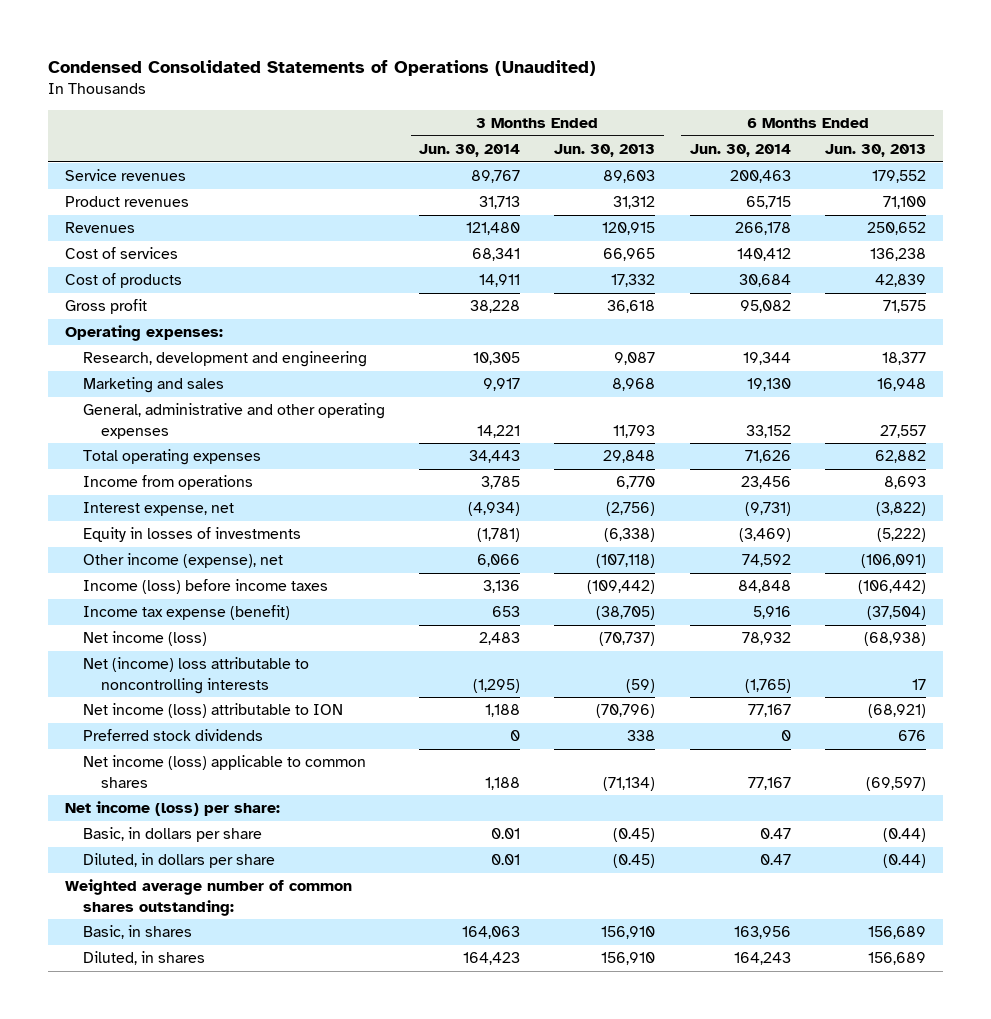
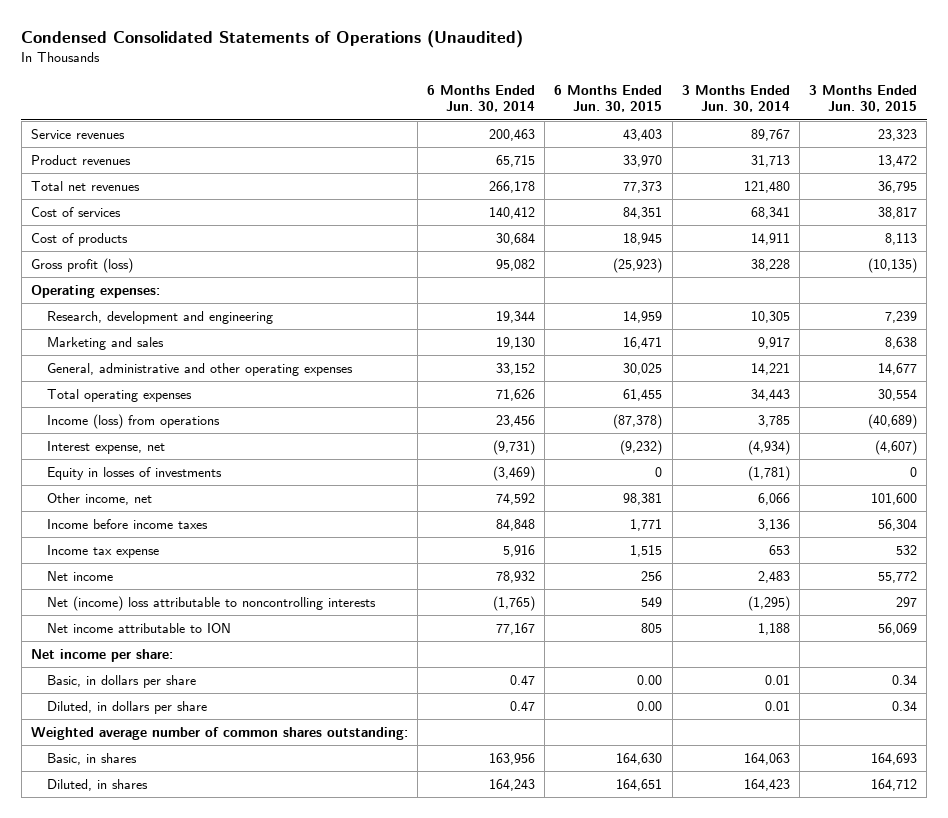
- | 3 Months Ended Jun. 30, 2014 | 3 Months Ended Jun. 30, 2013 | 6 Months Ended Jun. 30, 2014 | 6 Months Ended Jun. 30, 2013
+ | 6 Months Ended Jun. 30, 2014 | 6 Months Ended Jun. 30, 2015 | 3 Months Ended Jun. 30, 2014 | 3 Months Ended Jun. 30, 2015
- Revenues | 121,480 | 120,915 | 266,178 | 250,652
+ Total net revenues | 266,178 | 77,373 | 121,480 | 36,795
- Gross profit | 38,228 | 36,618 | 95,082 | 71,575
+ Gross profit (loss) | 95,082 | (25,923) | 38,228 | (10,135)
- Income from operations | 3,785 | 6,770 | 23,456 | 8,693
+ Income (loss) from operations | 23,456 | (87,378) | 3,785 | (40,689)
- Other income (expense), net | 6,066 | (107,118) | 74,592 | (106,091)
- Income (loss) before income taxes | 3,136 | (109,442) | 84,848 | (106,442)
- Income tax expense (benefit) | 653 | (38,705) | 5,916 | (37,504)
- Net income (loss) | 2,483 | (70,737) | 78,932 | (68,938)
+ Other income, net | 74,592 | 98,381 | 6,066 | 101,600
+ Income before income taxes | 84,848 | 1,771 | 3,136 | 56,304
+ Income tax expense | 5,916 | 1,515 | 653 | 532
+ Net income | 78,932 | 256 | 2,483 | 55,772
- Net income (loss) attributable to ION | 1,188 | (70,796) | 77,167 | (68,921)
- Preferred stock dividends | 0 | 338 | 0 | 676
- Net income (loss) applicable to common shares | 1,188 | (71,134) | 77,167 | (69,597)
- Net income (loss) per share:
+ Net income attributable to ION | 77,167 | 805 | 1,188 | 56,069
+ Net income per share:

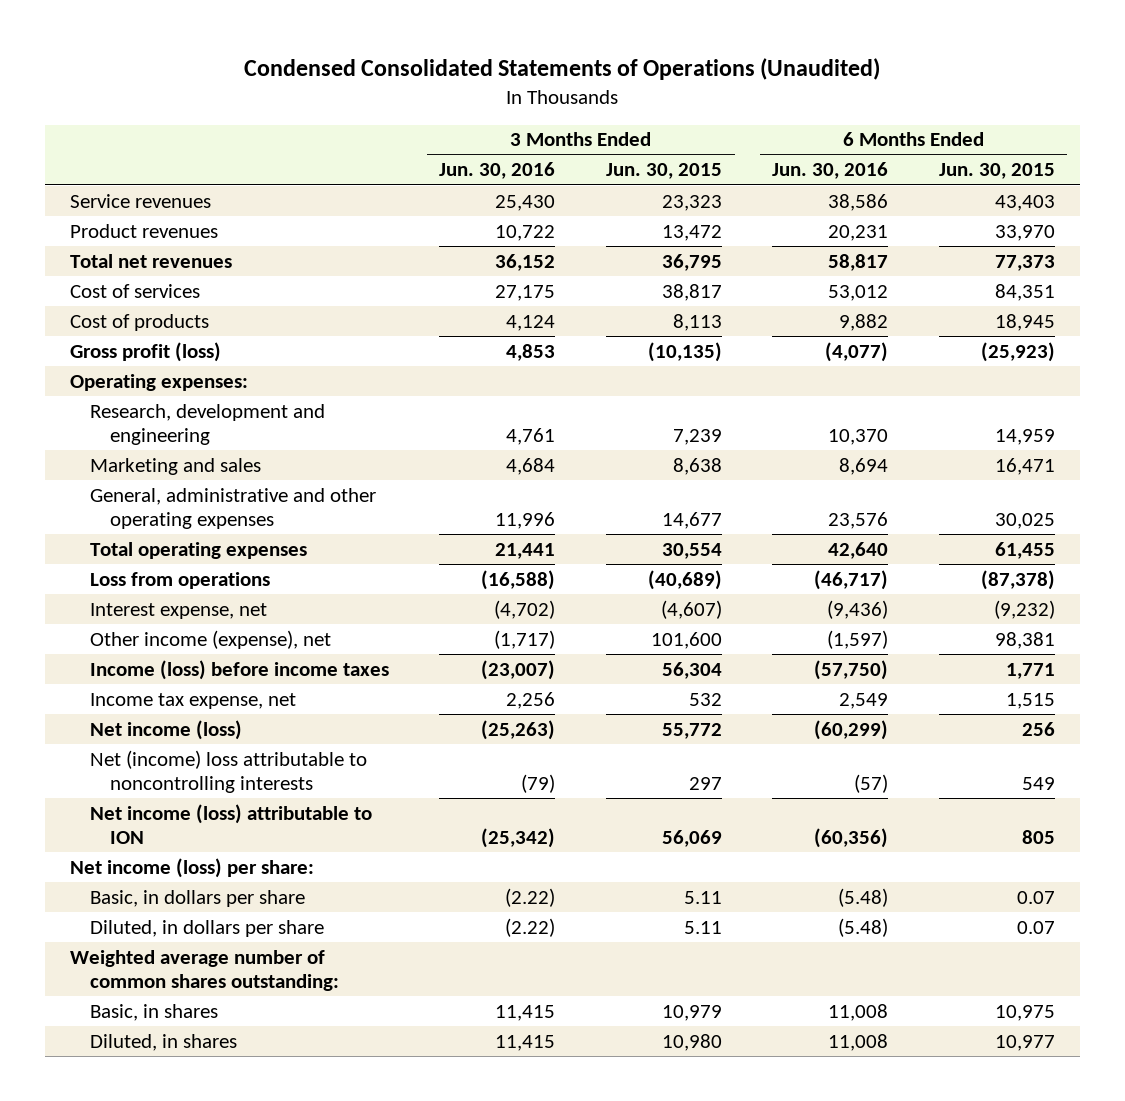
- | 6 Months Ended Jun. 30, 2014 | 6 Months Ended Jun. 30, 2015 | 3 Months Ended Jun. 30, 2014 | 3 Months Ended Jun. 30, 2015
+ | 3 Months Ended Jun. 30, 2016 | 3 Months Ended Jun. 30, 2015 | 6 Months Ended Jun. 30, 2016 | 6 Months Ended Jun. 30, 2015
- Income (loss) from operations | 23,456 | (87,378) | 3,785 | (40,689)
+ Loss from operations | (16,588) | (40,689) | (46,717) | (87,378)
- Equity in losses of investments | (3,469) | 0 | (1,781) | 0
- Other income, net | 74,592 | 98,381 | 6,066 | 101,600
- Income before income taxes | 84,848 | 1,771 | 3,136 | 56,304
- Income tax expense | 5,916 | 1,515 | 653 | 532
- Net income | 78,932 | 256 | 2,483 | 55,772
+ Other income (expense), net | (1,717) | 101,600 | (1,597) | 98,381
+ Income (loss) before income taxes | (23,007) | 56,304 | (57,750) | 1,771
+ Income tax expense, net | 2,256 | 532 | 2,549 | 1,515
+ Net income (loss) | (25,263) | 55,772 | (60,299) | 256
- Net income attributable to ION | 77,167 | 805 | 1,188 | 56,069
- Net income per share:
- Basic, in dollars per share | 0.47 | 0.00 | 0.01 | 0.34
- Diluted, in dollars per share | 0.47 | 0.00 | 0.01 | 0.34
+ Net income (loss) attributable to ION | (25,342) | 56,069 | (60,356) | 805
+ Net income (loss) per share:
+ Basic, in dollars per share | (2.22) | 5.11 | (5.48) | 0.07
+ Diluted, in dollars per share | (2.22) | 5.11 | (5.48) | 0.07
- Basic, in shares | 163,956 | 164,630 | 164,063 | 164,693
- Diluted, in shares | 164,243 | 164,651 | 164,423 | 164,712
+ Basic, in shares | 11,415 | 10,979 | 11,008 | 10,975
+ Diluted, in shares | 11,415 | 10,980 | 11,008 | 10,977

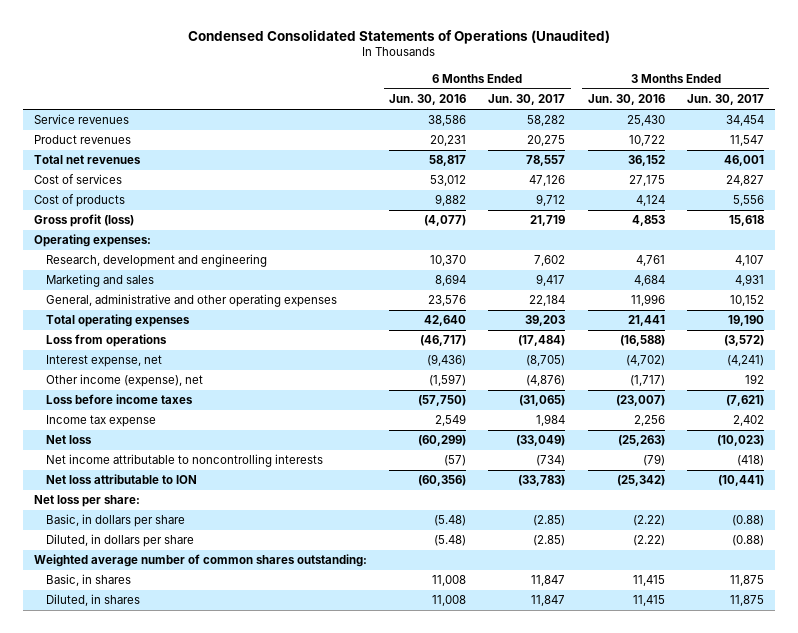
- | 3 Months Ended Jun. 30, 2016 | 3 Months Ended Jun. 30, 2015 | 6 Months Ended Jun. 30, 2016 | 6 Months Ended Jun. 30, 2015
+ | 6 Months Ended Jun. 30, 2016 | 6 Months Ended Jun. 30, 2017 | 3 Months Ended Jun. 30, 2016 | 3 Months Ended Jun. 30, 2017
- Income (loss) before income taxes | (23,007) | 56,304 | (57,750) | 1,771
- Income tax expense, net | 2,256 | 532 | 2,549 | 1,515
- Net income (loss) | (25,263) | 55,772 | (60,299) | 256
- Net (income) loss attributable to noncontrolling interests | (79) | 297 | (57) | 549
- Net income (loss) attributable to ION | (25,342) | 56,069 | (60,356) | 805
- Net income (loss) per share:
+ Loss before income taxes | (57,750) | (31,065) | (23,007) | (7,621)
+ Income tax expense | 2,549 | 1,984 | 2,256 | 2,402
+ Net loss | (60,299) | (33,049) | (25,263) | (10,023)
+ Net income attributable to noncontrolling interests | (57) | (734) | (79) | (418)
+ Net loss attributable to ION | (60,356) | (33,783) | (25,342) | (10,441)
+ Net loss per share:

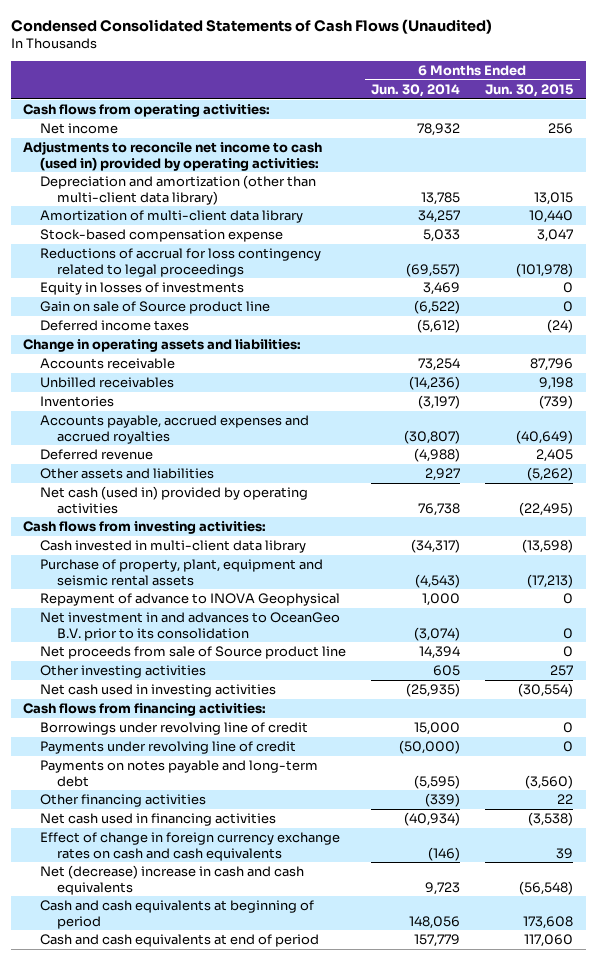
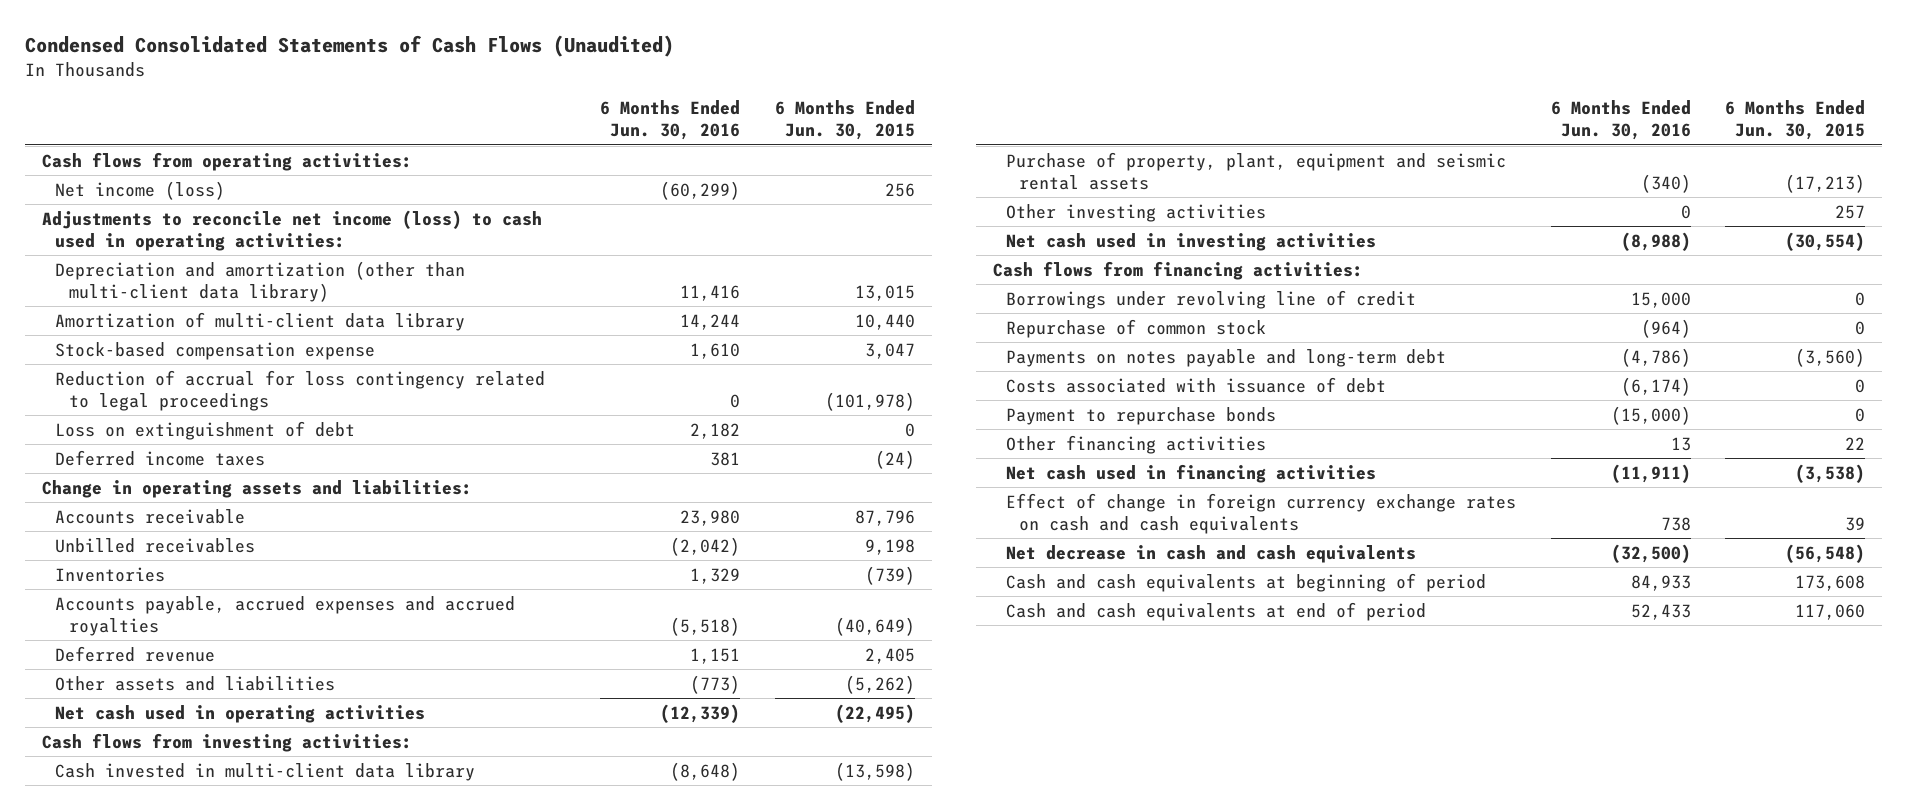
- | 6 Months Ended Jun. 30, 2014 | 6 Months Ended Jun. 30, 2015
+ | 6 Months Ended Jun. 30, 2016 | 6 Months Ended Jun. 30, 2015
- Net income | 78,932 | 256
- Adjustments to reconcile net income to cash (used in) provided by operating activities:
+ Net income (loss) | (60,299) | 256
+ Adjustments to reconcile net income (loss) to cash used in operating activities:
- Reductions of accrual for loss contingency related to legal proceedings | (69,557) | (101,978)
- Equity in losses of investments | 3,469 | 0
- Gain on sale of Source product line | (6,522) | 0
+ Reduction of accrual for loss contingency related to legal proceedings | 0 | (101,978)
+ Loss on extinguishment of debt | 2,182 | 0
- Net cash (used in) provided by operating activities | 76,738 | (22,495)
+ Net cash used in operating activities | (12,339) | (22,495)
- Repayment of advance to INOVA Geophysical | 1,000 | 0
- Net investment in and advances to OceanGeo B.V. prior to its consolidation | (3,074) | 0
- Net proceeds from sale of Source product line | 14,394 | 0
- Payments under revolving line of credit | (50,000) | 0
+ Repurchase of common stock | (964) | 0
+ Costs associated with issuance of debt | (6,174) | 0
+ Payment to repurchase bonds | (15,000) | 0
- Net (decrease) increase in cash and cash equivalents | 9,723 | (56,548)
+ Net decrease in cash and cash equivalents | (32,500) | (56,548)

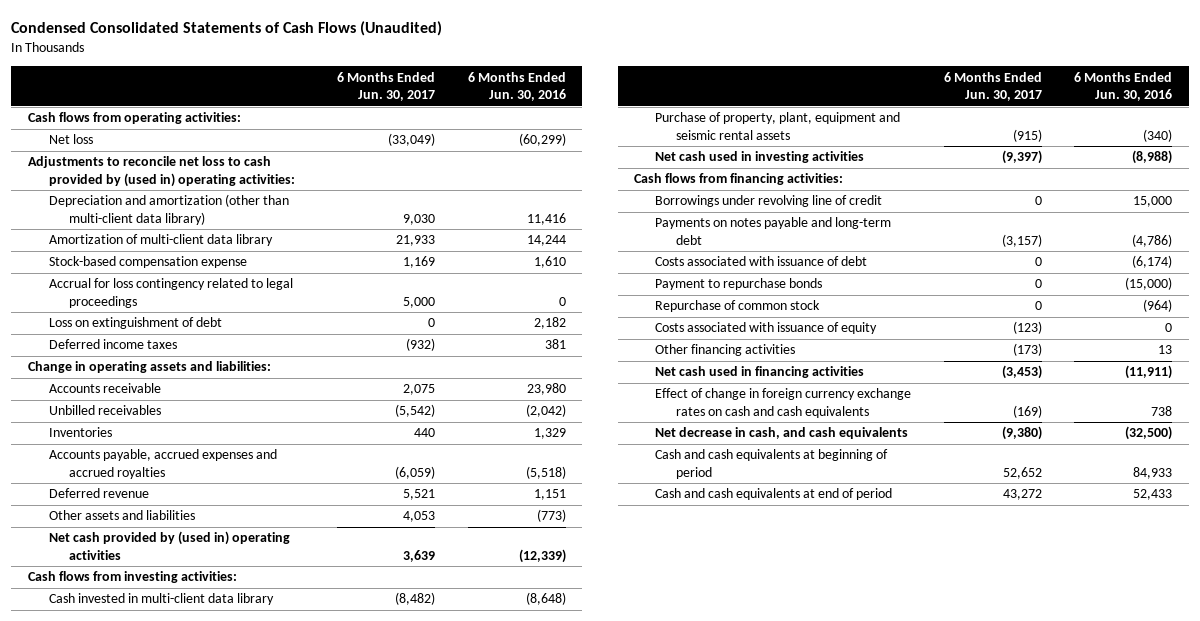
- | 6 Months Ended Jun. 30, 2016 | 6 Months Ended Jun. 30, 2015
+ | 6 Months Ended Jun. 30, 2017 | 6 Months Ended Jun. 30, 2016
- Net income (loss) | (60,299) | 256
- Adjustments to reconcile net income (loss) to cash used in operating activities:
+ Net loss | (33,049) | (60,299)
+ Adjustments to reconcile net loss to cash provided by (used in) operating activities:
- Reduction of accrual for loss contingency related to legal proceedings | 0 | (101,978)
+ Accrual for loss contingency related to legal proceedings | 5,000 | 0
- Net cash used in operating activities | (12,339) | (22,495)
+ Net cash provided by (used in) operating activities | 3,639 | (12,339)
- Other investing activities | 0 | 257
moved down: Repurchase of common stock | 0 | (964)
+ Costs associated with issuance of equity | (123) | 0
- Net decrease in cash and cash equivalents | (32,500) | (56,548)
+ Net decrease in cash, and cash equivalents | (9,380) | (32,500)

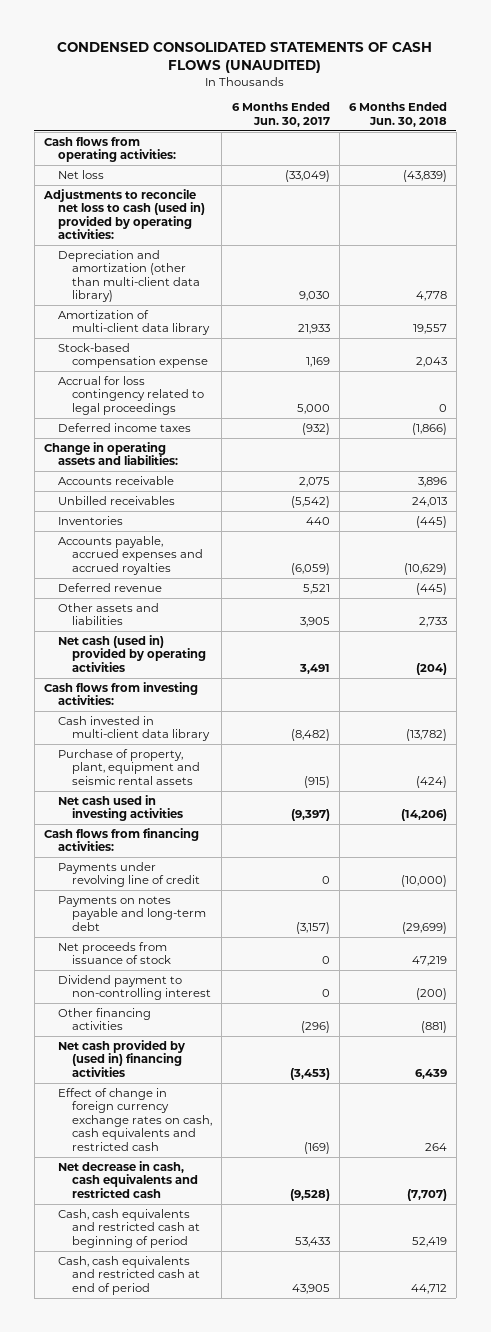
- Condensed Consolidated Statements of Cash Flows (Unaudited)
+ CONDENSED CONSOLIDATED STATEMENTS OF CASH FLOWS (UNAUDITED)
- | 6 Months Ended Jun. 30, 2017 | 6 Months Ended Jun. 30, 2016
+ | 6 Months Ended Jun. 30, 2017 | 6 Months Ended Jun. 30, 2018
- Adjustments to reconcile net loss to cash provided by (used in) operating activities:
+ Adjustments to reconcile net loss to cash (used in) provided by operating activities:
- Loss on extinguishment of debt | 0 | 2,182
- Other assets and liabilities | 4,053 | (773)
- Net cash provided by (used in) operating activities | 3,639 | (12,339)
+ Other assets and liabilities | 3,905 | 2,733
+ Net cash (used in) provided by operating activities | 3,491 | (204)
- Borrowings under revolving line of credit | 0 | 15,000
+ Payments under revolving line of credit | 0 | (10,000)
- Costs associated with issuance of debt | 0 | (6,174)
- Payment to repurchase bonds | 0 | (15,000)
- Repurchase of common stock | 0 | (964)
- Costs associated with issuance of equity | (123) | 0
- Other financing activities | (173) | 13
- Net cash used in financing activities | (3,453) | (11,911)
- Effect of change in foreign currency exchange rates on cash and cash equivalents | (169) | 738
- Net decrease in cash, and cash equivalents | (9,380) | (32,500)
- Cash and cash equivalents at beginning of period | 52,652 | 84,933
- Cash and cash equivalents at end of period | 43,272 | 52,433
+ Net proceeds from issuance of stock | 0 | 47,219
+ Dividend payment to non-controlling interest | 0 | (200)
+ Other financing activities | (296) | (881)
+ Net cash provided by (used in) financing activities | (3,453) | 6,439
+ Effect of change in foreign currency exchange rates on cash, cash equivalents and restricted cash | (169) | 264
+ Net decrease in cash, cash equivalents and restricted cash | (9,528) | (7,707)
+ Cash, cash equivalents and restricted cash at beginning of period | 53,433 | 52,419
+ Cash, cash equivalents and restricted cash at end of period | 43,905 | 44,712

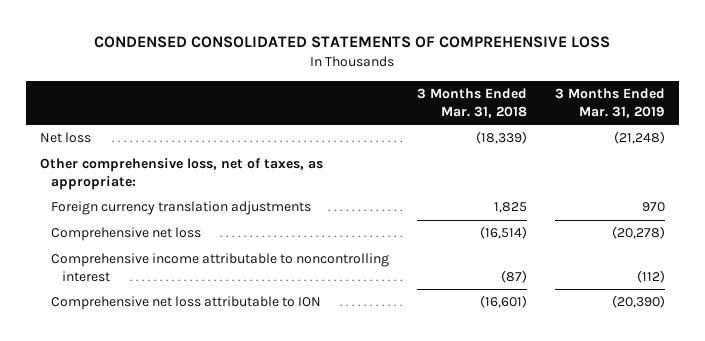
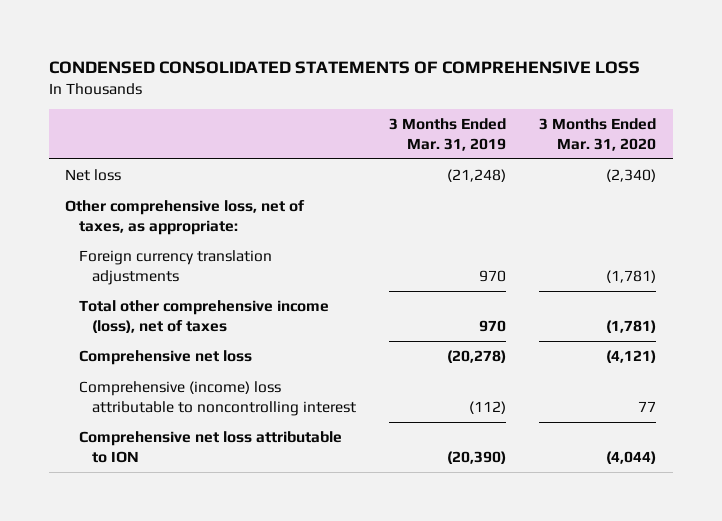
- | 3 Months Ended Mar. 31, 2018 | 3 Months Ended Mar. 31, 2019
+ | 3 Months Ended Mar. 31, 2019 | 3 Months Ended Mar. 31, 2020
+ Total other comprehensive income (loss), net of taxes | 970 | (1,781)
- Comprehensive income attributable to noncontrolling interest | (87) | (112)
+ Comprehensive (income) loss attributable to noncontrolling interest | (112) | 77

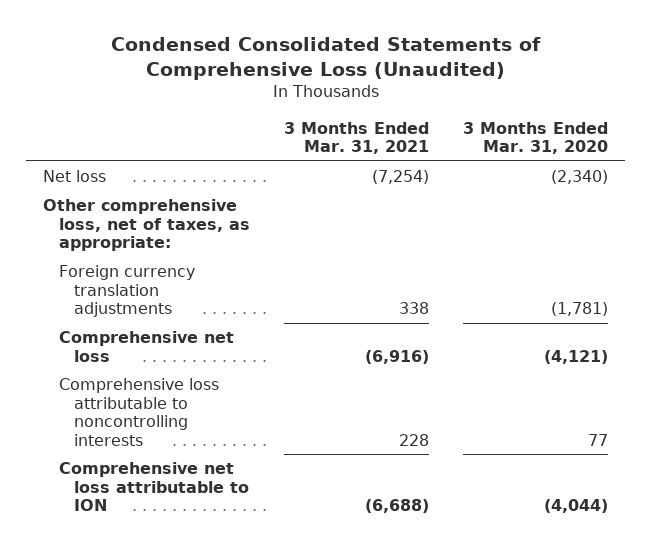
- CONDENSED CONSOLIDATED STATEMENTS OF COMPREHENSIVE LOSS
+ Condensed Consolidated Statements of Comprehensive Loss (Unaudited)
- | 3 Months Ended Mar. 31, 2019 | 3 Months Ended Mar. 31, 2020
+ | 3 Months Ended Mar. 31, 2021 | 3 Months Ended Mar. 31, 2020
- Total other comprehensive income (loss), net of taxes | 970 | (1,781)
- Comprehensive (income) loss attributable to noncontrolling interest | (112) | 77
+ Comprehensive loss attributable to noncontrolling interests | 228 | 77

